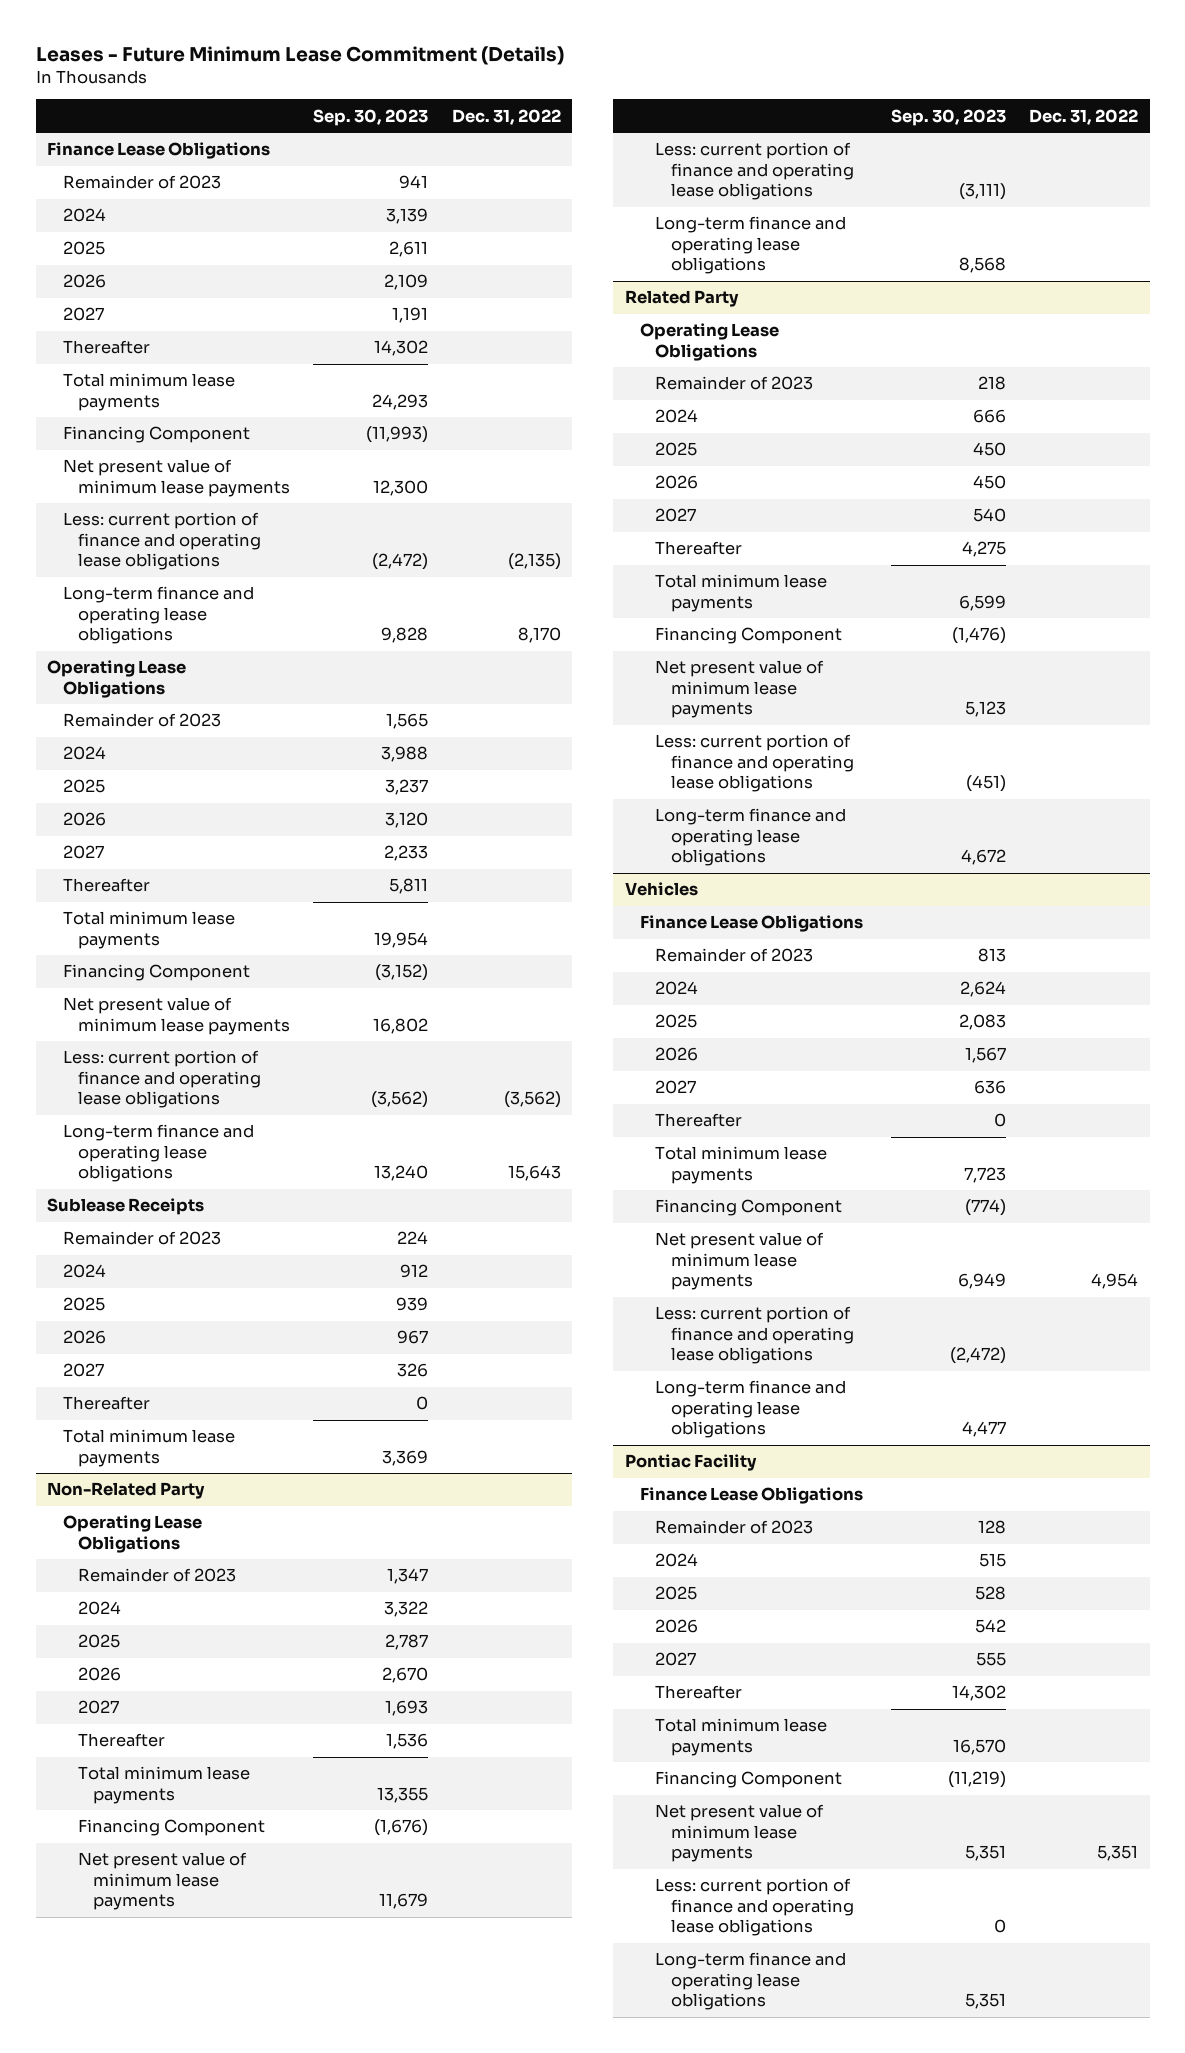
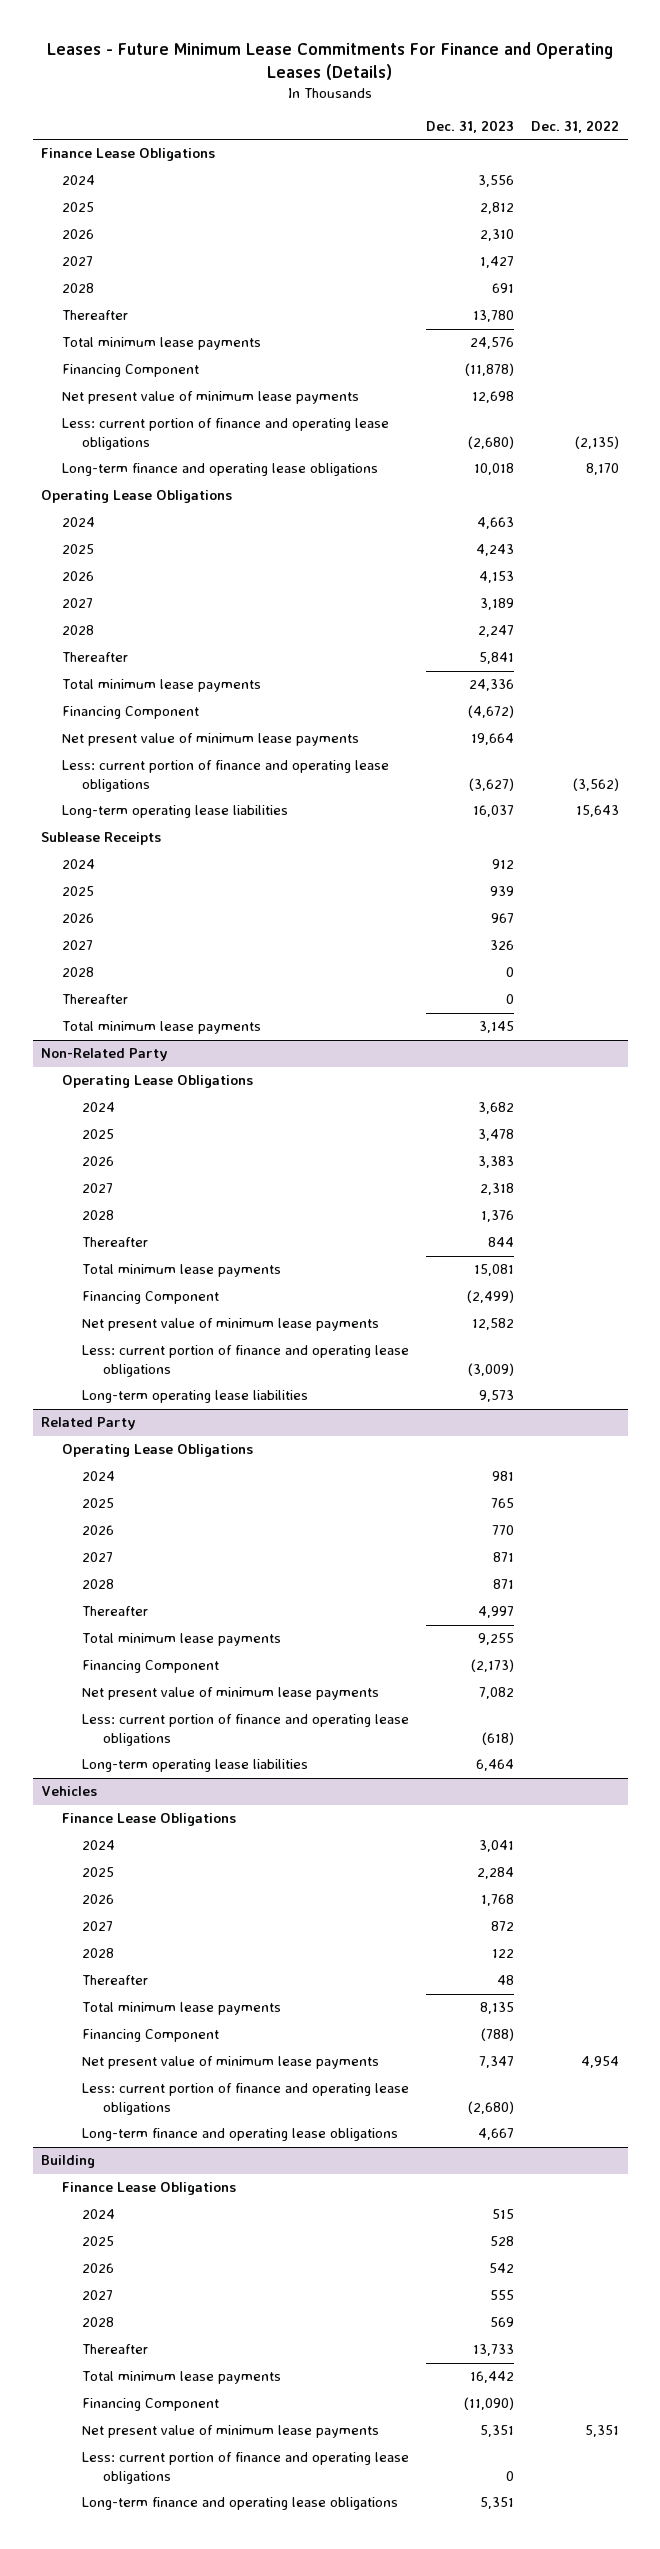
- Leases - Future Minimum Lease Commitment (Details)
+ Leases - Future Minimum Lease Commitments For Finance and Operating Leases (Details)
- | Sep. 30, 2023 | Dec. 31, 2022
+ | Dec. 31, 2023 | Dec. 31, 2022
- Remainder of 2023 | 941 |
+ 2028 | 691 |
- Remainder of 2023 | 1,565 |
+ 2028 | 2,247 |
- Long-term finance and operating lease obligations | 13,240 | 15,643
+ Long-term operating lease liabilities | 16,037 | 15,643
- Remainder of 2023 | 224 |
+ 2028 | 0 |
@ Non-Related Party
- Remainder of 2023 | 1,347 |
+ 2028 | 1,376 |
- Long-term finance and operating lease obligations | 8,568 |
+ Long-term operating lease liabilities | 9,573 |
@ Related Party
- Remainder of 2023 | 218 |
+ 2028 | 871 |
- Long-term finance and operating lease obligations | 4,672 |
+ Long-term operating lease liabilities | 6,464 |
@ Vehicles
- Remainder of 2023 | 813 |
+ 2028 | 122 |
- Pontiac Facility
+ Building
- Remainder of 2023 | 128 |
+ 2028 | 569 |

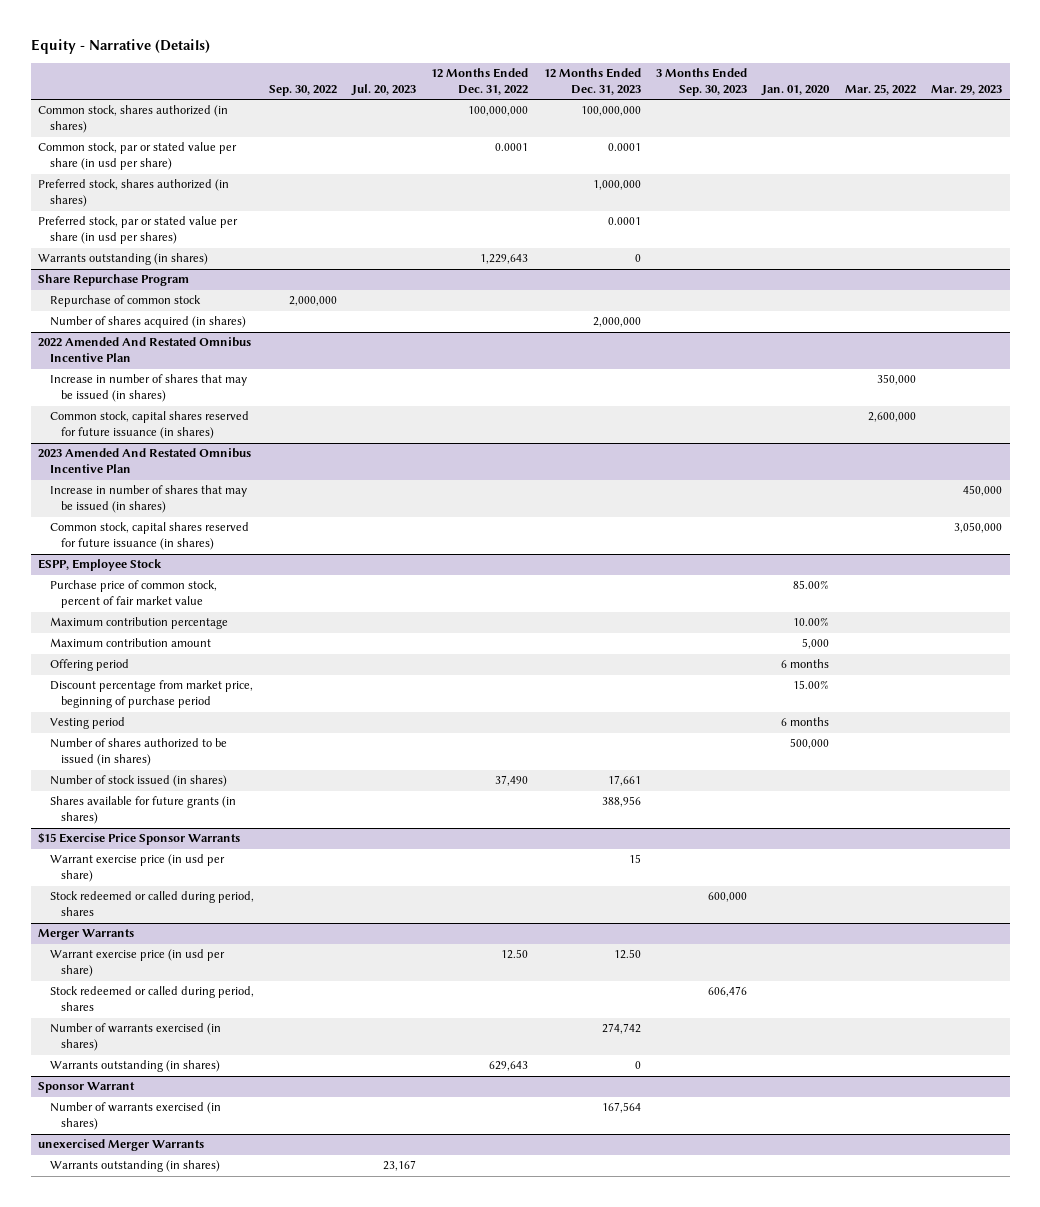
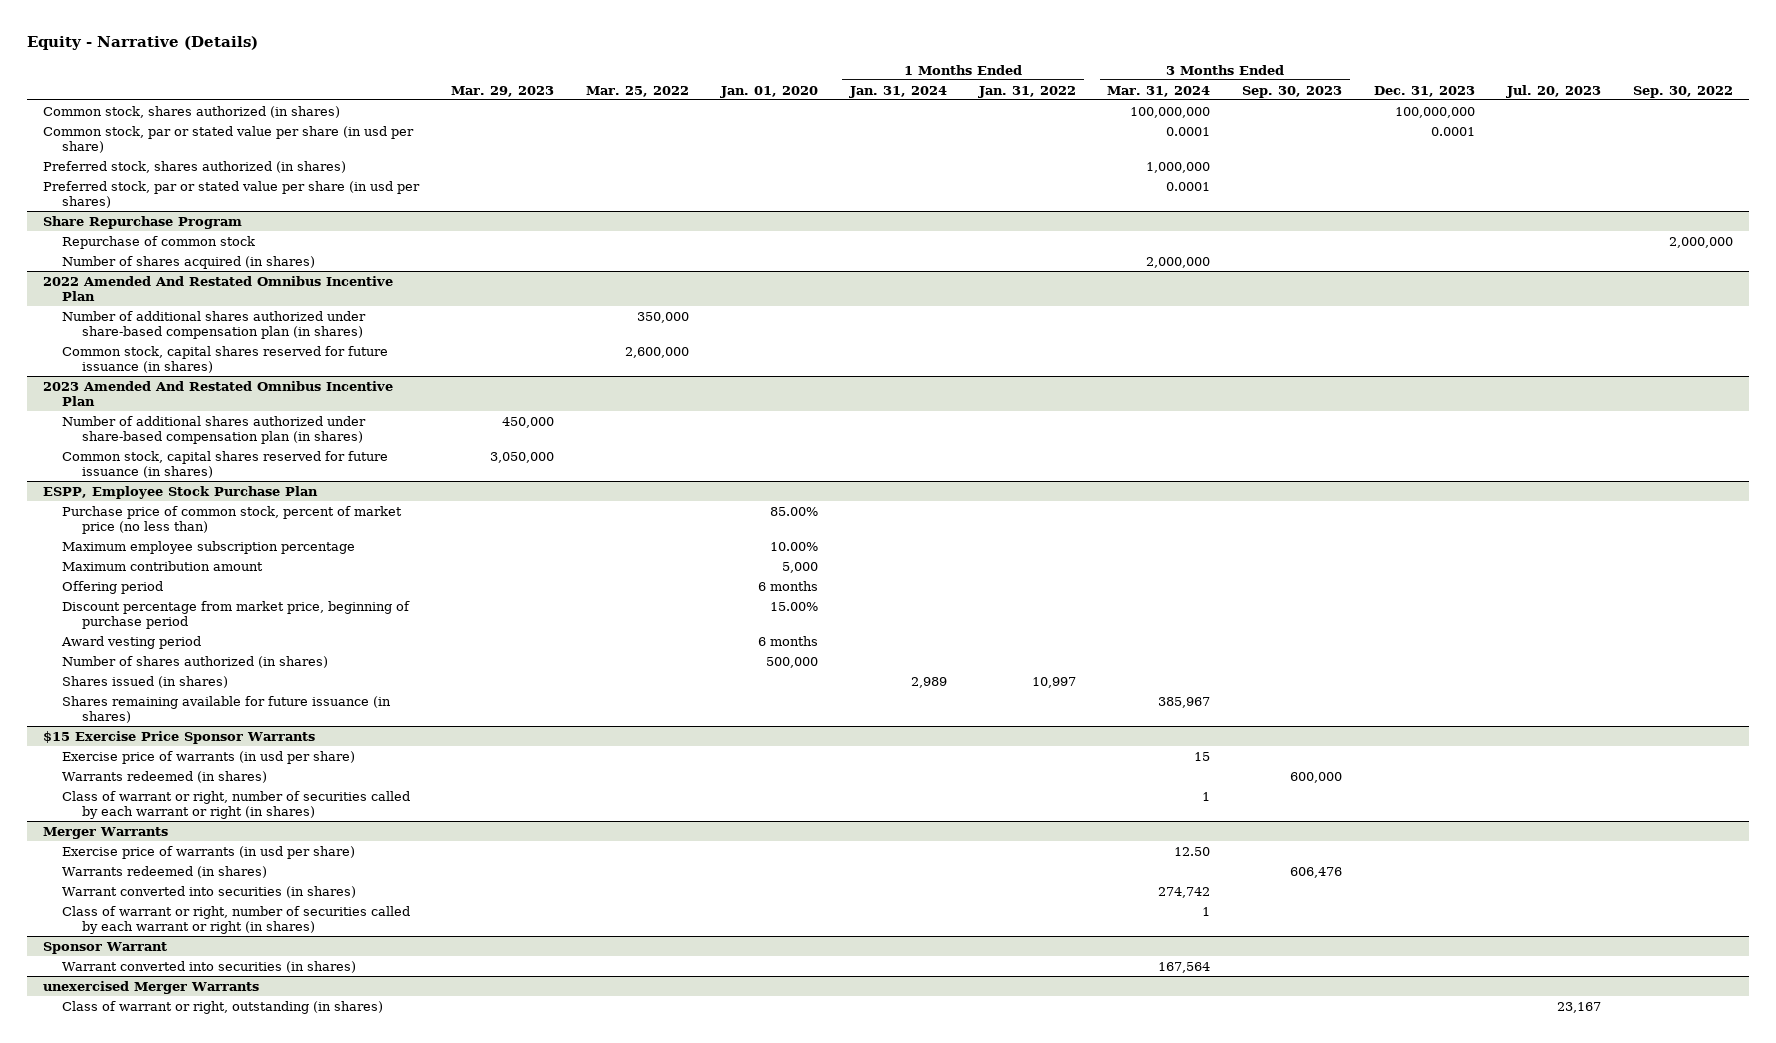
- | Sep. 30, 2022 | Jul. 20, 2023 | 12 Months Ended Dec. 31, 2022 | 12 Months Ended Dec. 31, 2023 | 3 Months Ended Sep. 30, 2023 | Jan. 01, 2020 | Mar. 25, 2022 | Mar. 29, 2023
+ | Mar. 29, 2023 | Mar. 25, 2022 | Jan. 01, 2020 | 1 Months Ended Jan. 31, 2024 | 1 Months Ended Jan. 31, 2022 | 3 Months Ended Mar. 31, 2024 | 3 Months Ended Sep. 30, 2023 | Dec. 31, 2023 | Jul. 20, 2023 | Sep. 30, 2022
- Warrants outstanding (in shares) | | | 1,229,643 | 0 | | | |
@ 2022 Amended And Restated Omnibus Incentive Plan
- Increase in number of shares that may be issued (in shares) | | | | | | | 350,000 |
+ Number of additional shares authorized under share-based compensation plan (in shares) | | 350,000 | | | | | | | |
@ 2023 Amended And Restated Omnibus Incentive Plan
- Increase in number of shares that may be issued (in shares) | | | | | | | | 450,000
+ Number of additional shares authorized under share-based compensation plan (in shares) | 450,000 | | | | | | | | |
- ESPP, Employee Stock
- Purchase price of common stock, percent of fair market value | | | | | | 85.00% | |
- Maximum contribution percentage | | | | | | 10.00% | |
+ ESPP, Employee Stock Purchase Plan
+ Purchase price of common stock, percent of market price (no less than) | | | 85.00% | | | | | | |
+ Maximum employee subscription percentage | | | 10.00% | | | | | | |
- Vesting period | | | | | | 6 months | |
- Number of shares authorized to be issued (in shares) | | | | | | 500,000 | |
- Number of stock issued (in shares) | | | 37,490 | 17,661 | | | |
- Shares available for future grants (in shares) | | | | 388,956 | | | |
+ Award vesting period | | | 6 months | | | | | | |
+ Number of shares authorized (in shares) | | | 500,000 | | | | | | |
+ Shares issued (in shares) | | | | 2,989 | 10,997 | | | | |
+ Shares remaining available for future issuance (in shares) | | | | | | 385,967 | | | |
@ $15 Exercise Price Sponsor Warrants
- Warrant exercise price (in usd per share) | | | | 15 | | | |
- Stock redeemed or called during period, shares | | | | | 600,000 | | |
+ Exercise price of warrants (in usd per share) | | | | | | 15 | | | |
+ Warrants redeemed (in shares) | | | | | | | 600,000 | | |
+ Class of warrant or right, number of securities called by each warrant or right (in shares) | | | | | | 1 | | | |
@ Merger Warrants
- Warrant exercise price (in usd per share) | | | 12.50 | 12.50 | | | |
- Stock redeemed or called during period, shares | | | | | 606,476 | | |
- Number of warrants exercised (in shares) | | | | 274,742 | | | |
- Warrants outstanding (in shares) | | | 629,643 | 0 | | | |
+ Exercise price of warrants (in usd per share) | | | | | | 12.50 | | | |
+ Warrants redeemed (in shares) | | | | | | | 606,476 | | |
+ Warrant converted into securities (in shares) | | | | | | 274,742 | | | |
+ Class of warrant or right, number of securities called by each warrant or right (in shares) | | | | | | 1 | | | |
@ Sponsor Warrant
- Number of warrants exercised (in shares) | | | | 167,564 | | | |
+ Warrant converted into securities (in shares) | | | | | | 167,564 | | | |
@ unexercised Merger Warrants
- Warrants outstanding (in shares) | | 23,167 | | | | | |
+ Class of warrant or right, outstanding (in shares) | | | | | | | | | 23,167 |

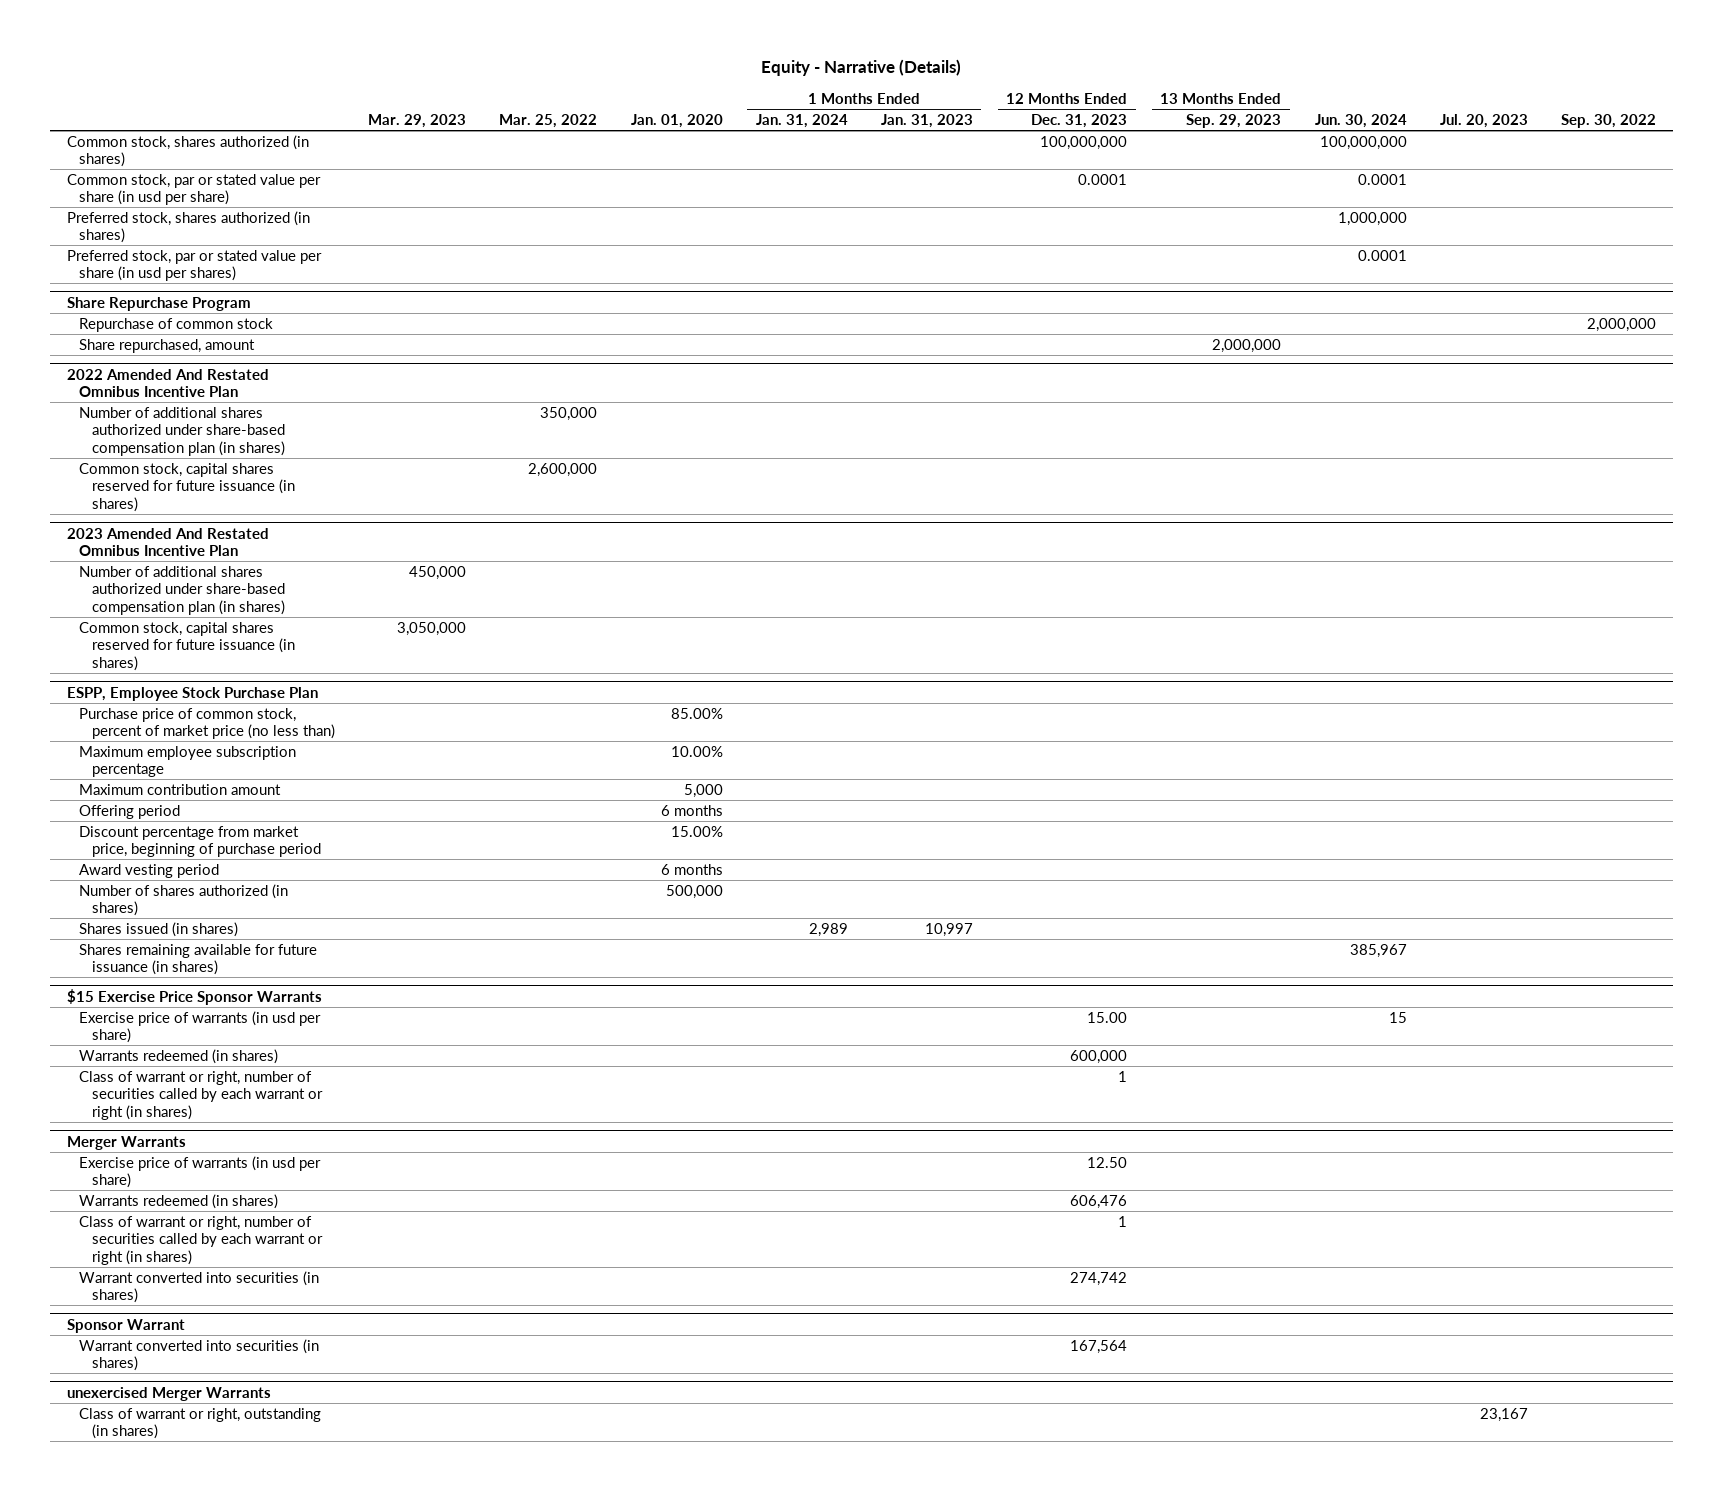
- | Mar. 29, 2023 | Mar. 25, 2022 | Jan. 01, 2020 | 1 Months Ended Jan. 31, 2024 | 1 Months Ended Jan. 31, 2022 | 3 Months Ended Mar. 31, 2024 | 3 Months Ended Sep. 30, 2023 | Dec. 31, 2023 | Jul. 20, 2023 | Sep. 30, 2022
+ | Mar. 29, 2023 | Mar. 25, 2022 | Jan. 01, 2020 | 1 Months Ended Jan. 31, 2024 | 1 Months Ended Jan. 31, 2023 | 12 Months Ended Dec. 31, 2023 | 13 Months Ended Sep. 29, 2023 | Jun. 30, 2024 | Jul. 20, 2023 | Sep. 30, 2022
@ Share Repurchase Program
- Number of shares acquired (in shares) | | | | | | 2,000,000 | | | |
+ Share repurchased, amount | | | | | | | 2,000,000 | | |
@ Merger Warrants
moved down: Warrant converted into securities (in shares) | | | | | | 274,742 | | | |

